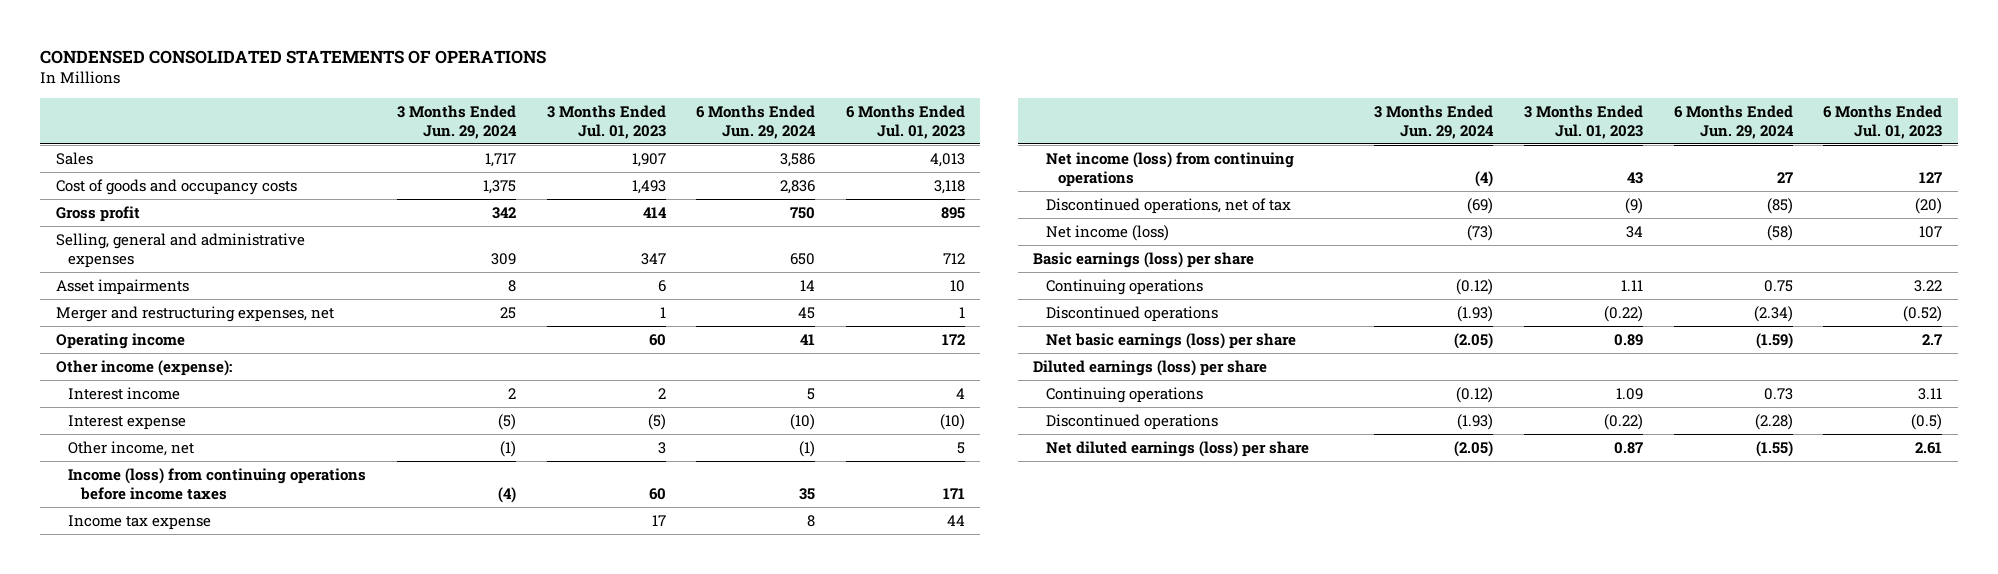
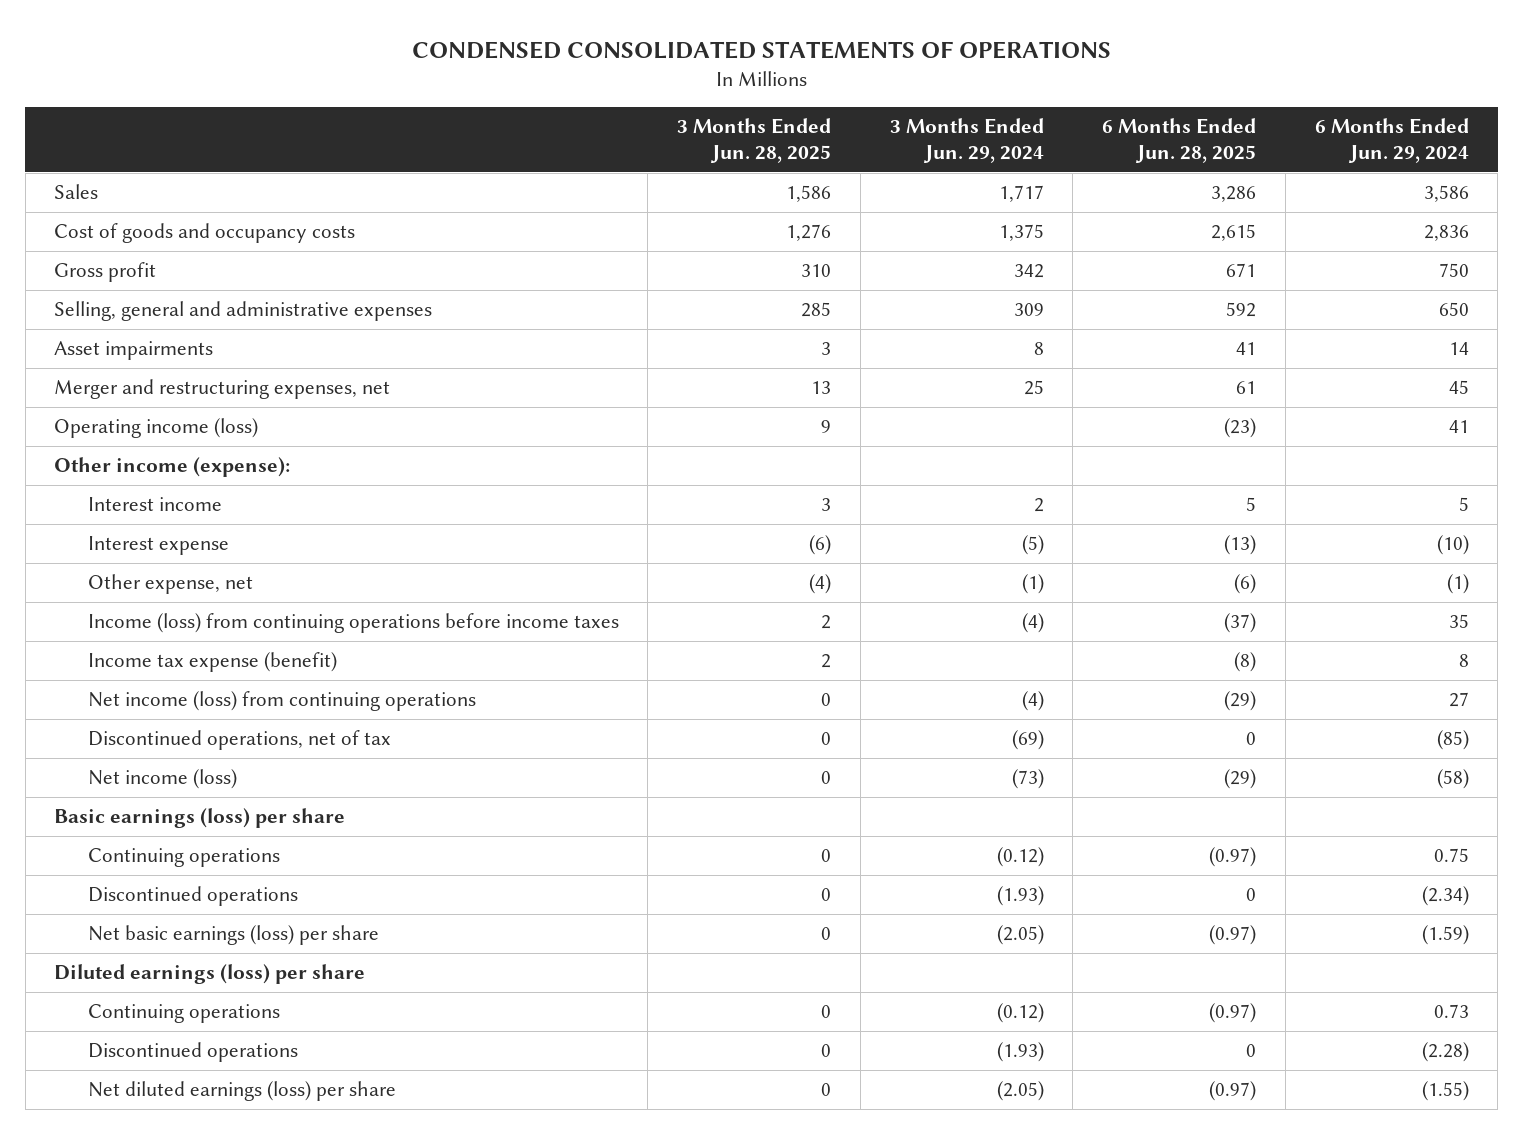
- | 3 Months Ended Jun. 29, 2024 | 3 Months Ended Jul. 01, 2023 | 6 Months Ended Jun. 29, 2024 | 6 Months Ended Jul. 01, 2023
+ | 3 Months Ended Jun. 28, 2025 | 3 Months Ended Jun. 29, 2024 | 6 Months Ended Jun. 28, 2025 | 6 Months Ended Jun. 29, 2024
- Operating income | | 60 | 41 | 172
+ Operating income (loss) | 9 | | (23) | 41
- Other income, net | (1) | 3 | (1) | 5
+ Other expense, net | (4) | (1) | (6) | (1)
- Income tax expense | | 17 | 8 | 44
+ Income tax expense (benefit) | 2 | | (8) | 8

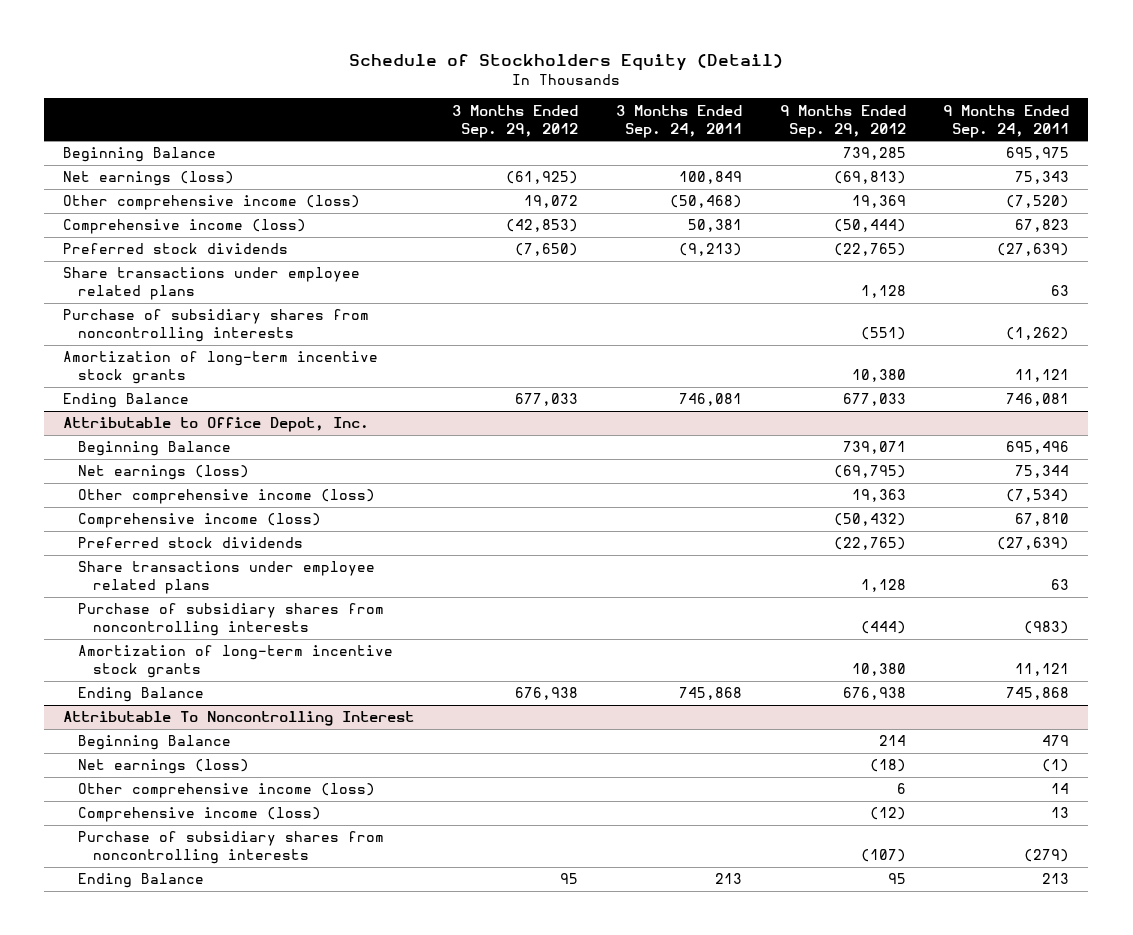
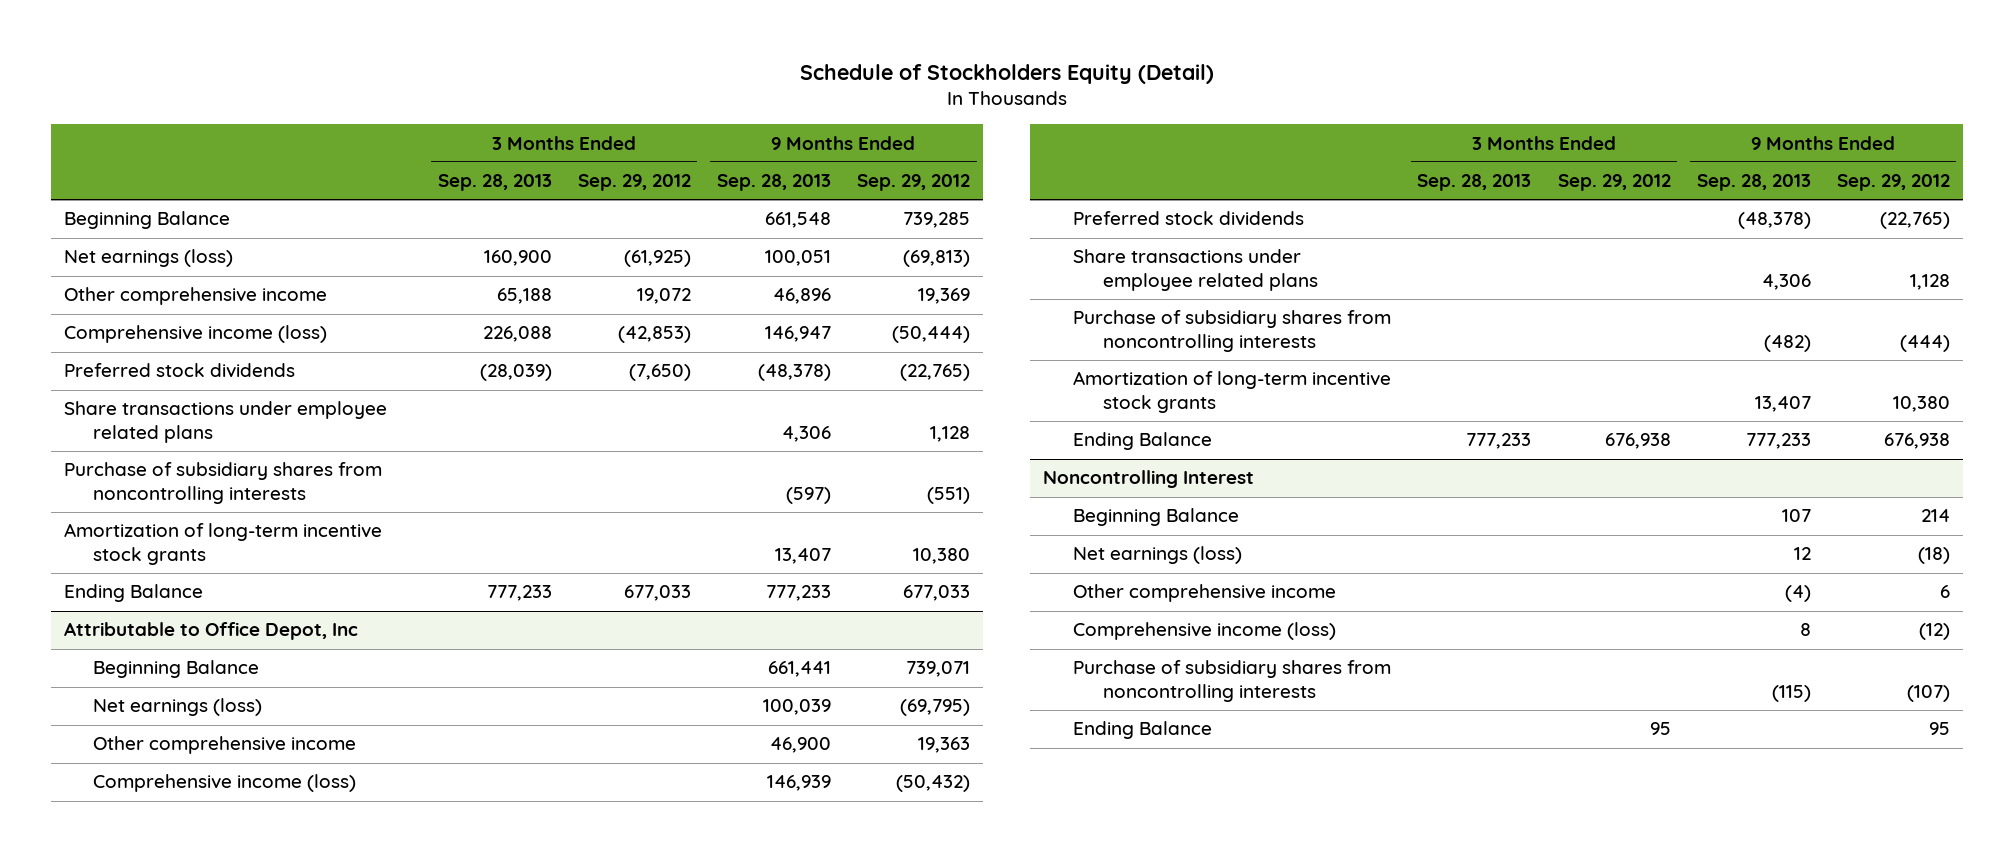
- | 3 Months Ended Sep. 29, 2012 | 3 Months Ended Sep. 24, 2011 | 9 Months Ended Sep. 29, 2012 | 9 Months Ended Sep. 24, 2011
+ | 3 Months Ended Sep. 28, 2013 | 3 Months Ended Sep. 29, 2012 | 9 Months Ended Sep. 28, 2013 | 9 Months Ended Sep. 29, 2012
- Other comprehensive income (loss) | 19,072 | (50,468) | 19,369 | (7,520)
+ Other comprehensive income | 65,188 | 19,072 | 46,896 | 19,369
- Attributable to Office Depot, Inc.
+ Attributable to Office Depot, Inc
- Other comprehensive income (loss) | | | 19,363 | (7,534)
+ Other comprehensive income | | | 46,900 | 19,363
- Attributable To Noncontrolling Interest
+ Noncontrolling Interest
- Other comprehensive income (loss) | | | 6 | 14
+ Other comprehensive income | | | (4) | 6

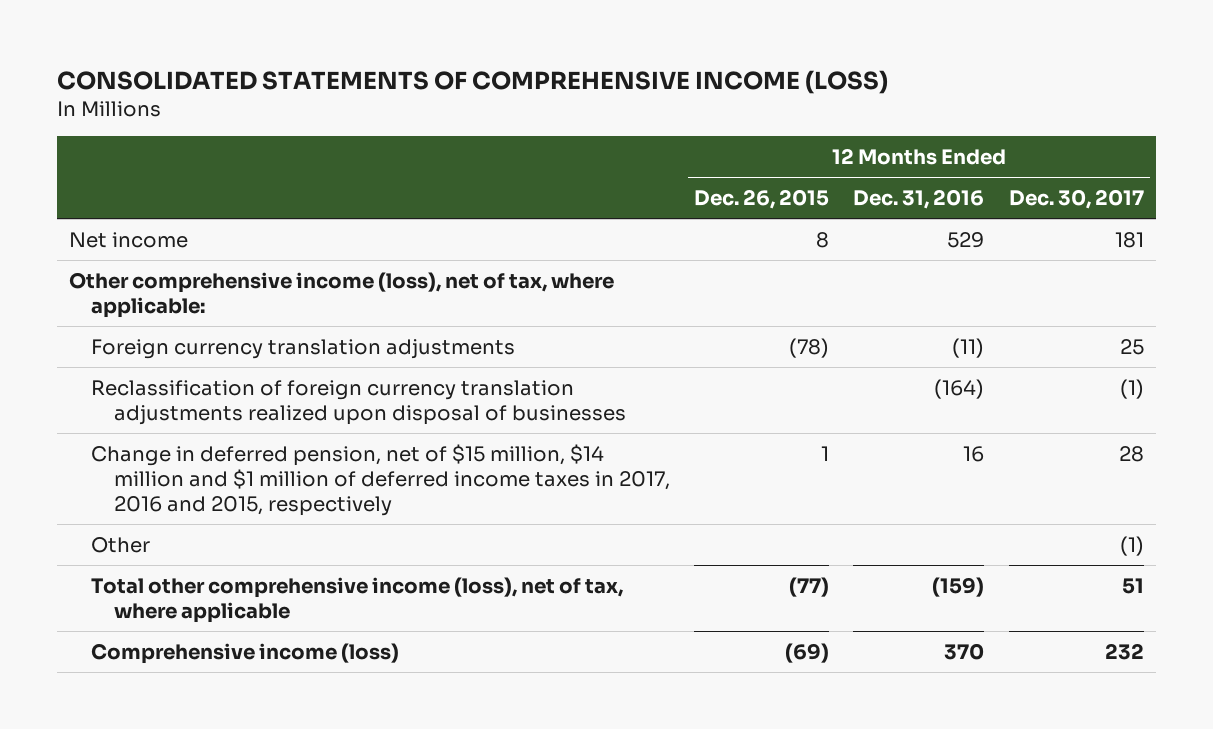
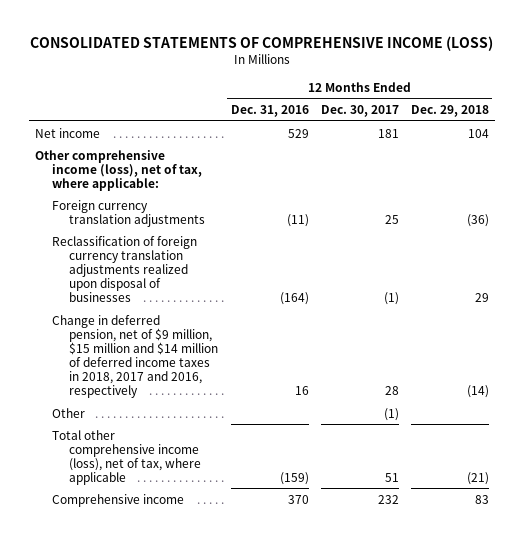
- | 12 Months Ended Dec. 26, 2015 | 12 Months Ended Dec. 31, 2016 | 12 Months Ended Dec. 30, 2017
+ | 12 Months Ended Dec. 31, 2016 | 12 Months Ended Dec. 30, 2017 | 12 Months Ended Dec. 29, 2018
- Change in deferred pension, net of $15 million, $14 million and $1 million of deferred income taxes in 2017, 2016 and 2015, respectively | 1 | 16 | 28
+ Change in deferred pension, net of $9 million, $15 million and $14 million of deferred income taxes in 2018, 2017 and 2016, respectively | 16 | 28 | (14)
- Comprehensive income (loss) | (69) | 370 | 232
+ Comprehensive income | 370 | 232 | 83

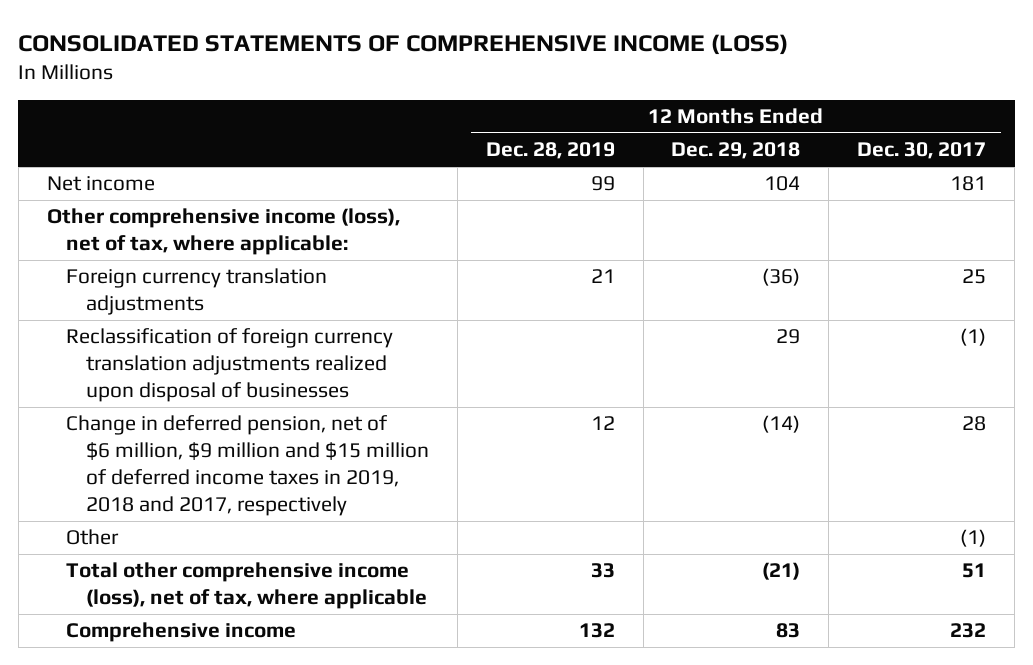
- | 12 Months Ended Dec. 31, 2016 | 12 Months Ended Dec. 30, 2017 | 12 Months Ended Dec. 29, 2018
+ | 12 Months Ended Dec. 28, 2019 | 12 Months Ended Dec. 29, 2018 | 12 Months Ended Dec. 30, 2017
- Change in deferred pension, net of $9 million, $15 million and $14 million of deferred income taxes in 2018, 2017 and 2016, respectively | 16 | 28 | (14)
+ Change in deferred pension, net of $6 million, $9 million and $15 million of deferred income taxes in 2019, 2018 and 2017, respectively | 12 | (14) | 28

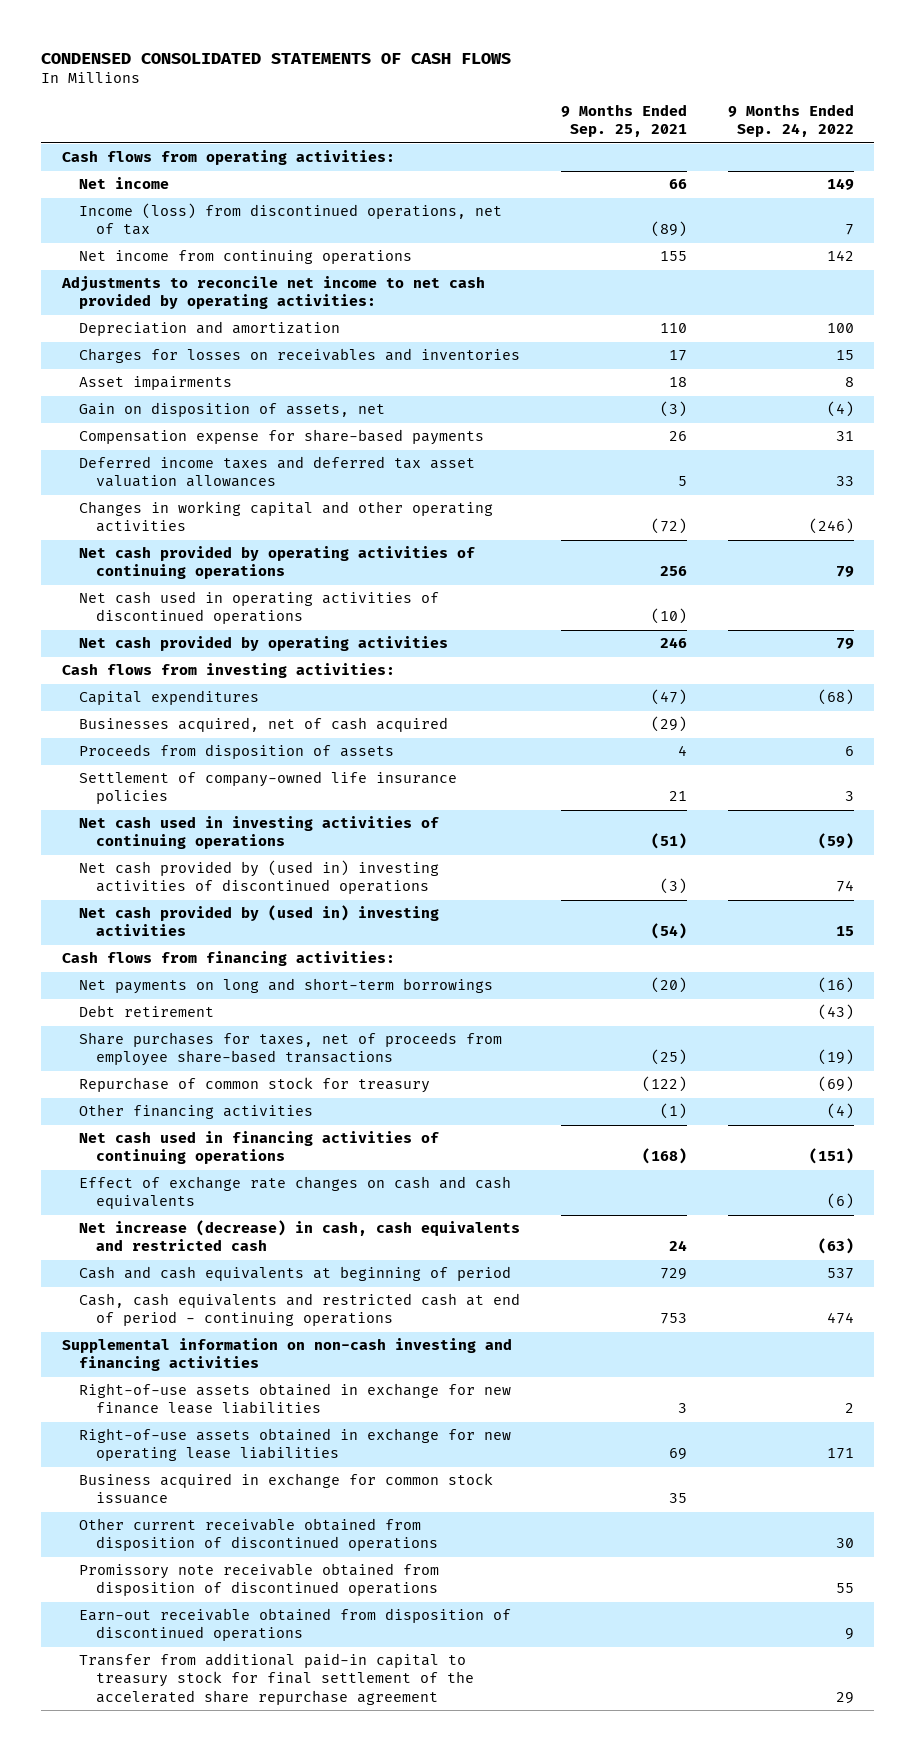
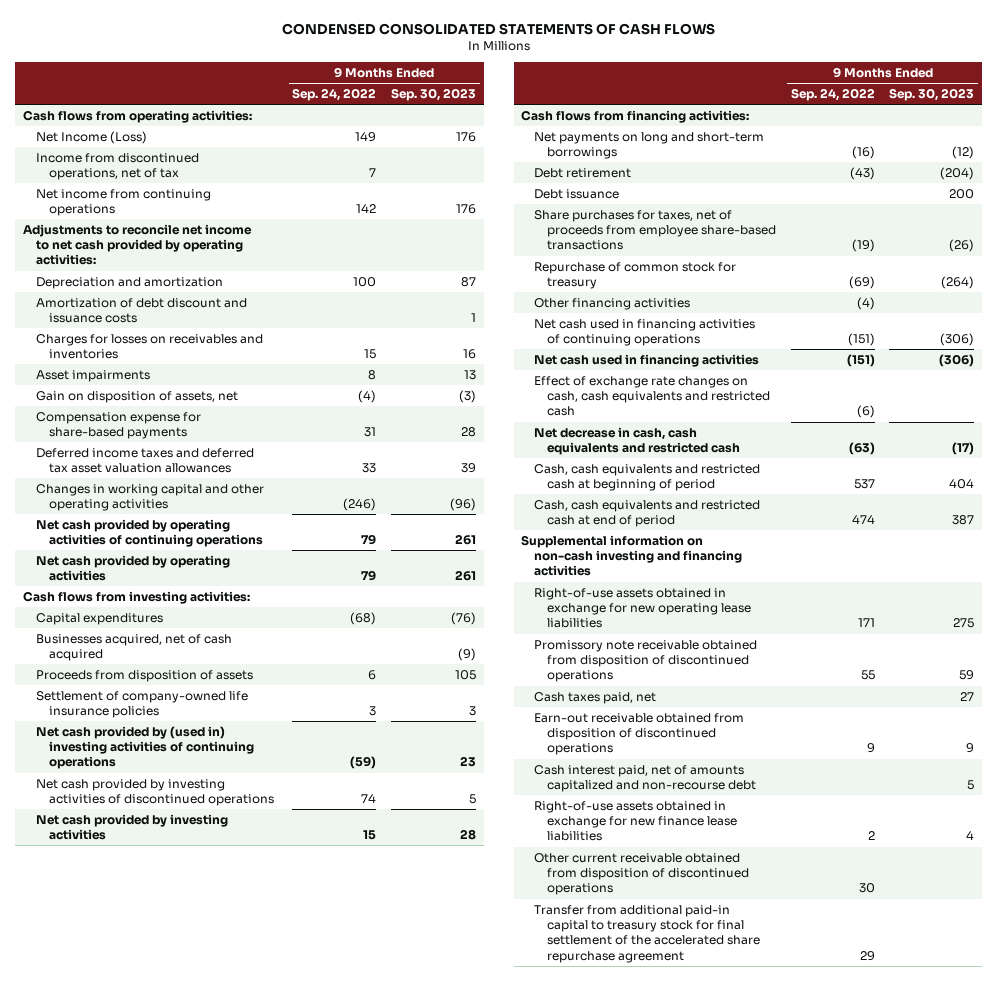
- | 9 Months Ended Sep. 25, 2021 | 9 Months Ended Sep. 24, 2022
+ | 9 Months Ended Sep. 24, 2022 | 9 Months Ended Sep. 30, 2023
- Net income | 66 | 149
- Income (loss) from discontinued operations, net of tax | (89) | 7
+ Net Income (Loss) | 149 | 176
+ Income from discontinued operations, net of tax | 7 |
+ Amortization of debt discount and issuance costs | | 1
- Net cash used in operating activities of discontinued operations | (10) |
- Net cash used in investing activities of continuing operations | (51) | (59)
- Net cash provided by (used in) investing activities of discontinued operations | (3) | 74
- Net cash provided by (used in) investing activities | (54) | 15
+ Net cash provided by (used in) investing activities of continuing operations | (59) | 23
+ Net cash provided by investing activities of discontinued operations | 74 | 5
+ Net cash provided by investing activities | 15 | 28
+ Debt issuance | | 200
- Effect of exchange rate changes on cash and cash equivalents | | (6)
- Net increase (decrease) in cash, cash equivalents and restricted cash | 24 | (63)
- Cash and cash equivalents at beginning of period | 729 | 537
- Cash, cash equivalents and restricted cash at end of period - continuing operations | 753 | 474
+ Net cash used in financing activities | (151) | (306)
+ Effect of exchange rate changes on cash, cash equivalents and restricted cash | (6) |
+ Net decrease in cash, cash equivalents and restricted cash | (63) | (17)
+ Cash, cash equivalents and restricted cash at beginning of period | 537 | 404
+ Cash, cash equivalents and restricted cash at end of period | 474 | 387
- Business acquired in exchange for common stock issuance | 35 |
+ Cash taxes paid, net | | 27
+ Cash interest paid, net of amounts capitalized and non-recourse debt | | 5
moved down: Right-of-use assets obtained in exchange for new finance lease liabilities | 2 | 4
moved down: Other current receivable obtained from disposition of discontinued operations | 30 |

